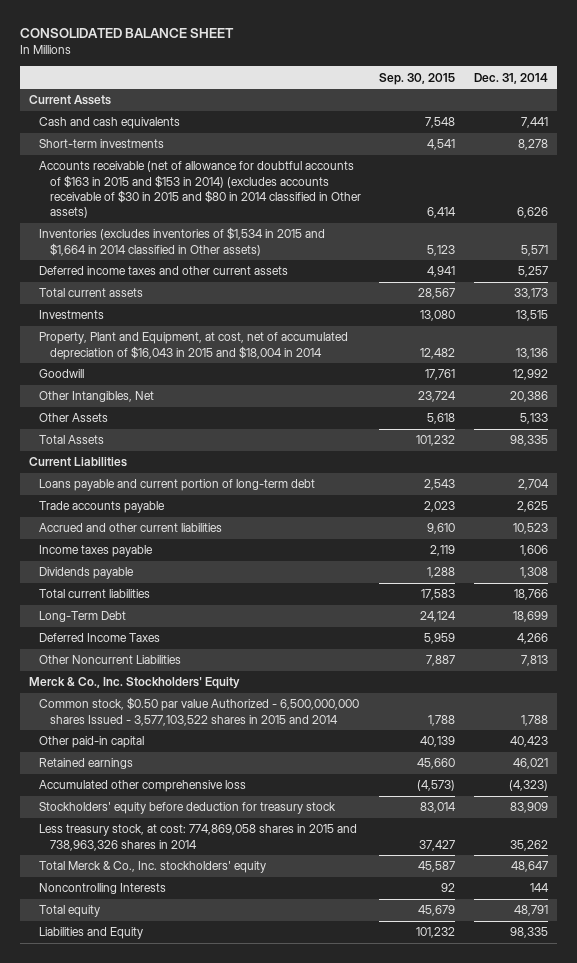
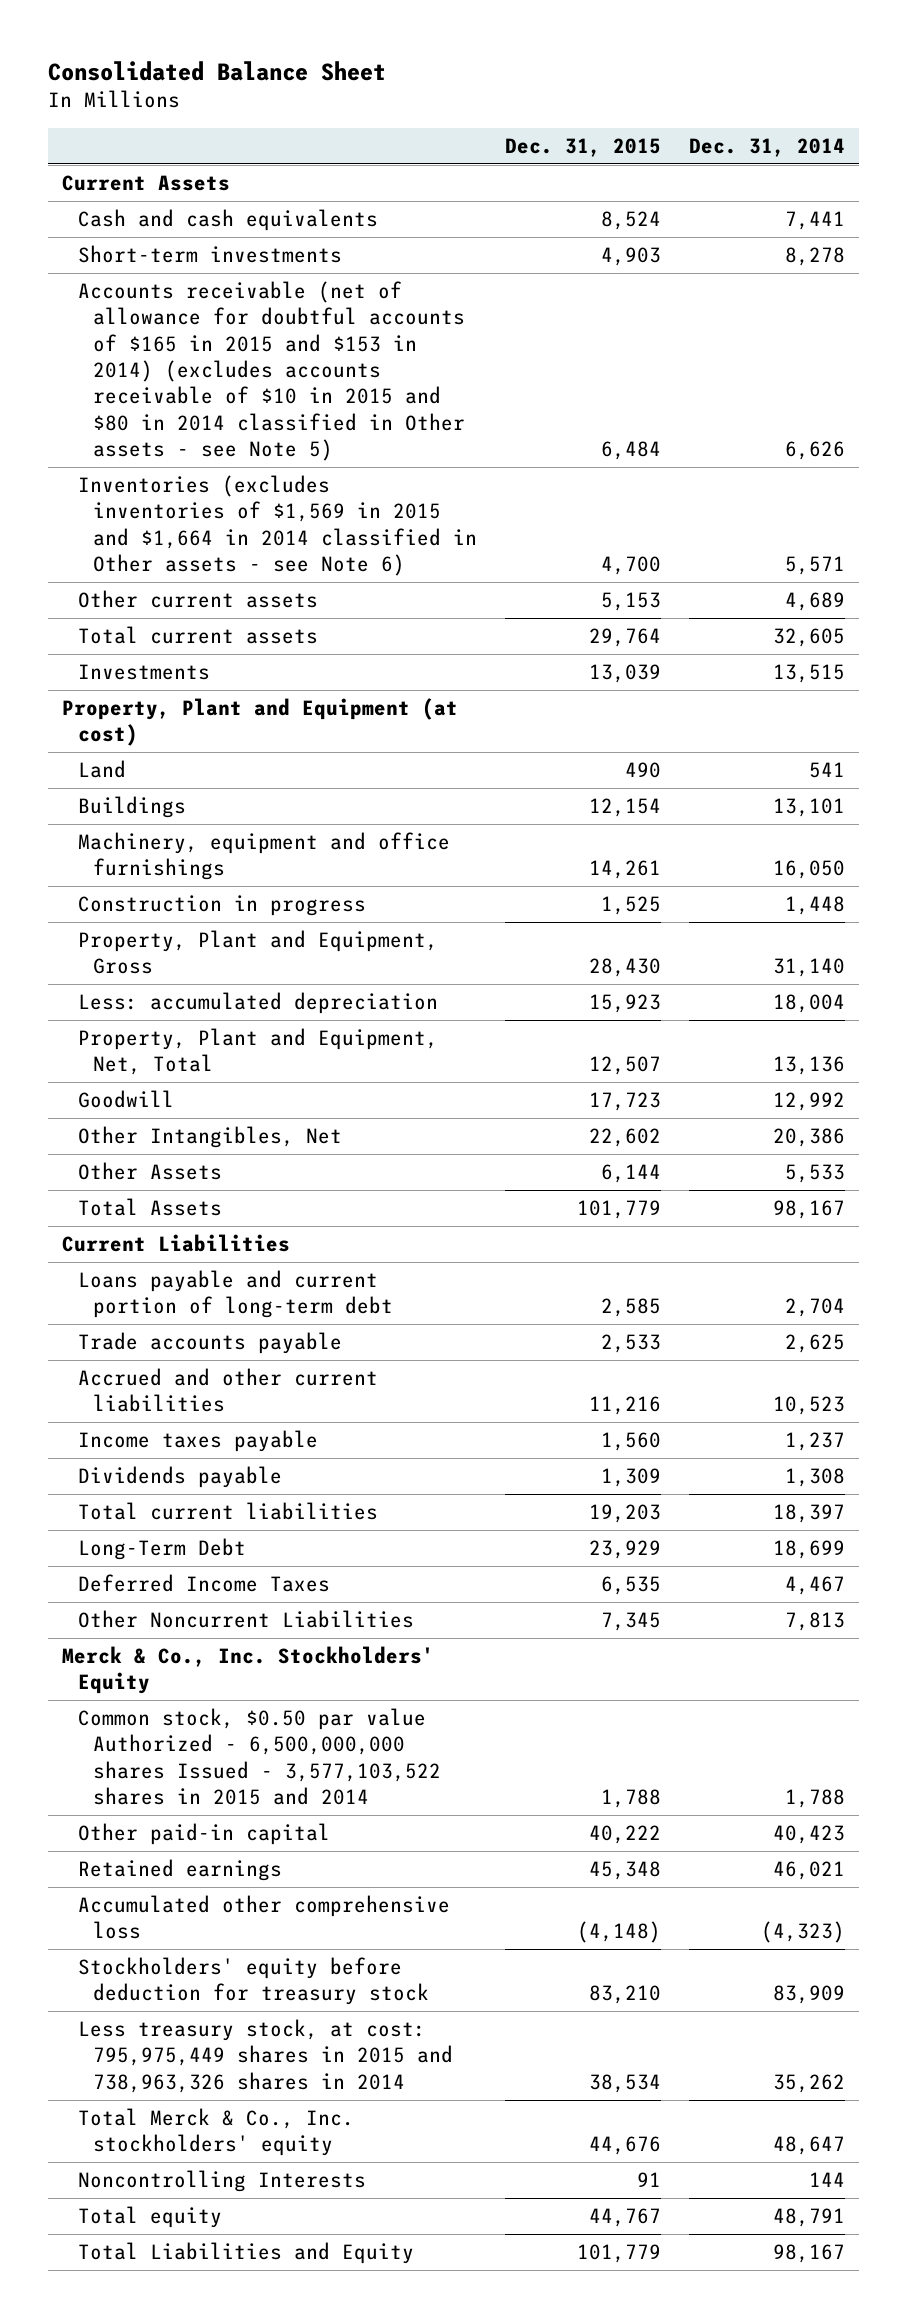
- CONSOLIDATED BALANCE SHEET
+ Consolidated Balance Sheet
- | Sep. 30, 2015 | Dec. 31, 2014
+ | Dec. 31, 2015 | Dec. 31, 2014
- Accounts receivable (net of allowance for doubtful accounts of $163 in 2015 and $153 in 2014) (excludes accounts receivable of $30 in 2015 and $80 in 2014 classified in Other assets) | 6,414 | 6,626
- Inventories (excludes inventories of $1,534 in 2015 and $1,664 in 2014 classified in Other assets) | 5,123 | 5,571
- Deferred income taxes and other current assets | 4,941 | 5,257
- Total current assets | 28,567 | 33,173
+ Accounts receivable (net of allowance for doubtful accounts of $165 in 2015 and $153 in 2014) (excludes accounts receivable of $10 in 2015 and $80 in 2014 classified in Other assets - see Note 5) | 6,484 | 6,626
+ Inventories (excludes inventories of $1,569 in 2015 and $1,664 in 2014 classified in Other assets - see Note 6) | 4,700 | 5,571
+ Other current assets | 5,153 | 4,689
+ Total current assets | 29,764 | 32,605
- Property, Plant and Equipment, at cost, net of accumulated depreciation of $16,043 in 2015 and $18,004 in 2014 | 12,482 | 13,136
+ Property, Plant and Equipment (at cost)
+ Land | 490 | 541
+ Buildings | 12,154 | 13,101
+ Machinery, equipment and office furnishings | 14,261 | 16,050
+ Construction in progress | 1,525 | 1,448
+ Property, Plant and Equipment, Gross | 28,430 | 31,140
+ Less: accumulated depreciation | 15,923 | 18,004
+ Property, Plant and Equipment, Net, Total | 12,507 | 13,136
- Other Assets | 5,618 | 5,133
- Total Assets | 101,232 | 98,335
+ Other Assets | 6,144 | 5,533
+ Total Assets | 101,779 | 98,167
- Income taxes payable | 2,119 | 1,606
+ Income taxes payable | 1,560 | 1,237
- Total current liabilities | 17,583 | 18,766
+ Total current liabilities | 19,203 | 18,397
- Deferred Income Taxes | 5,959 | 4,266
+ Deferred Income Taxes | 6,535 | 4,467
- Less treasury stock, at cost: 774,869,058 shares in 2015 and 738,963,326 shares in 2014 | 37,427 | 35,262
+ Less treasury stock, at cost: 795,975,449 shares in 2015 and 738,963,326 shares in 2014 | 38,534 | 35,262
- Liabilities and Equity | 101,232 | 98,335
+ Total Liabilities and Equity | 101,779 | 98,167

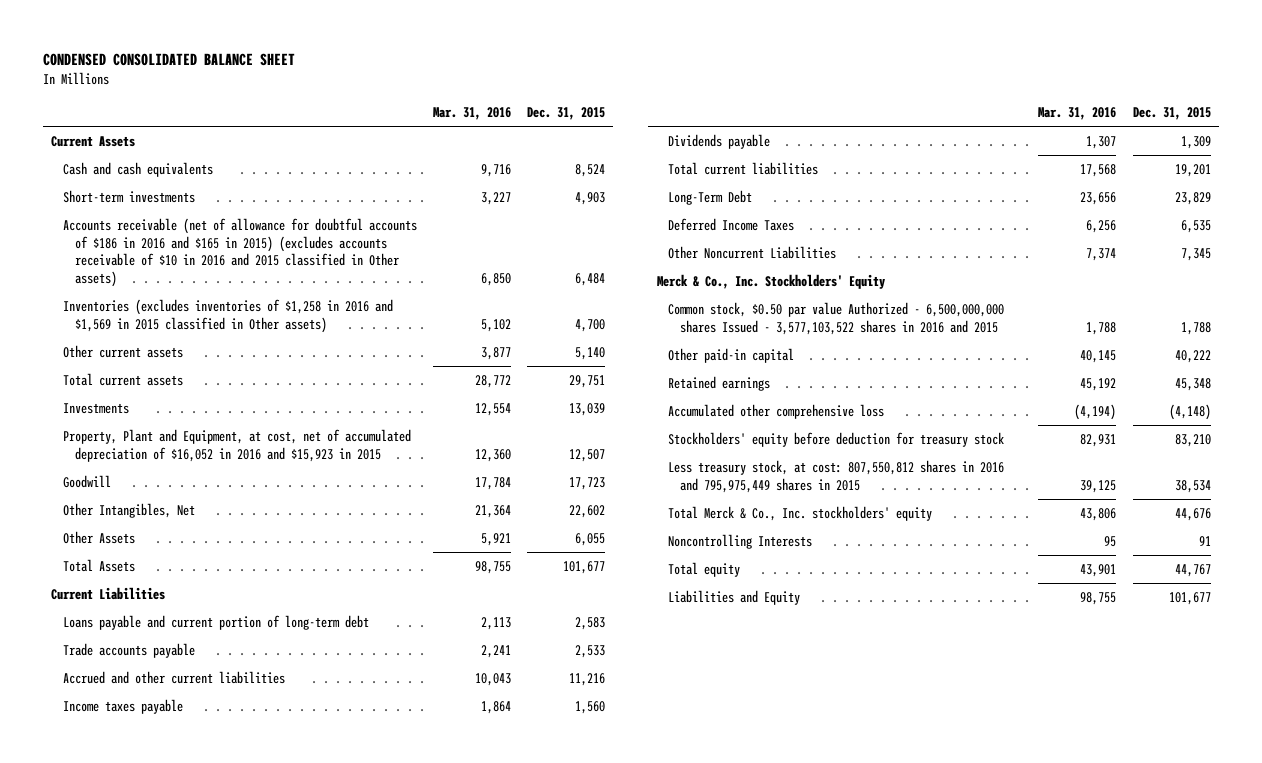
- Consolidated Balance Sheet
+ CONDENSED CONSOLIDATED BALANCE SHEET
- | Dec. 31, 2015 | Dec. 31, 2014
+ | Mar. 31, 2016 | Dec. 31, 2015
- Accounts receivable (net of allowance for doubtful accounts of $165 in 2015 and $153 in 2014) (excludes accounts receivable of $10 in 2015 and $80 in 2014 classified in Other assets - see Note 5) | 6,484 | 6,626
- Inventories (excludes inventories of $1,569 in 2015 and $1,664 in 2014 classified in Other assets - see Note 6) | 4,700 | 5,571
- Other current assets | 5,153 | 4,689
- Total current assets | 29,764 | 32,605
+ Accounts receivable (net of allowance for doubtful accounts of $186 in 2016 and $165 in 2015) (excludes accounts receivable of $10 in 2016 and 2015 classified in Other assets) | 6,850 | 6,484
+ Inventories (excludes inventories of $1,258 in 2016 and $1,569 in 2015 classified in Other assets) | 5,102 | 4,700
+ Other current assets | 3,877 | 5,140
+ Total current assets | 28,772 | 29,751
- Property, Plant and Equipment (at cost)
- Land | 490 | 541
- Buildings | 12,154 | 13,101
- Machinery, equipment and office furnishings | 14,261 | 16,050
- Construction in progress | 1,525 | 1,448
- Property, Plant and Equipment, Gross | 28,430 | 31,140
- Less: accumulated depreciation | 15,923 | 18,004
- Property, Plant and Equipment, Net, Total | 12,507 | 13,136
+ Property, Plant and Equipment, at cost, net of accumulated depreciation of $16,052 in 2016 and $15,923 in 2015 | 12,360 | 12,507
- Other Assets | 6,144 | 5,533
- Total Assets | 101,779 | 98,167
+ Other Assets | 5,921 | 6,055
+ Total Assets | 98,755 | 101,677
- Loans payable and current portion of long-term debt | 2,585 | 2,704
+ Loans payable and current portion of long-term debt | 2,113 | 2,583
- Total current liabilities | 19,203 | 18,397
- Long-Term Debt | 23,929 | 18,699
+ Total current liabilities | 17,568 | 19,201
+ Long-Term Debt | 23,656 | 23,829
- Common stock, $0.50 par value Authorized - 6,500,000,000 shares Issued - 3,577,103,522 shares in 2015 and 2014 | 1,788 | 1,788
+ Common stock, $0.50 par value Authorized - 6,500,000,000 shares Issued - 3,577,103,522 shares in 2016 and 2015 | 1,788 | 1,788
- Less treasury stock, at cost: 795,975,449 shares in 2015 and 738,963,326 shares in 2014 | 38,534 | 35,262
+ Less treasury stock, at cost: 807,550,812 shares in 2016 and 795,975,449 shares in 2015 | 39,125 | 38,534
- Total Liabilities and Equity | 101,779 | 98,167
+ Liabilities and Equity | 98,755 | 101,677

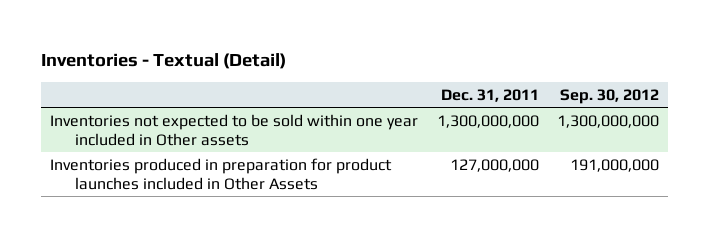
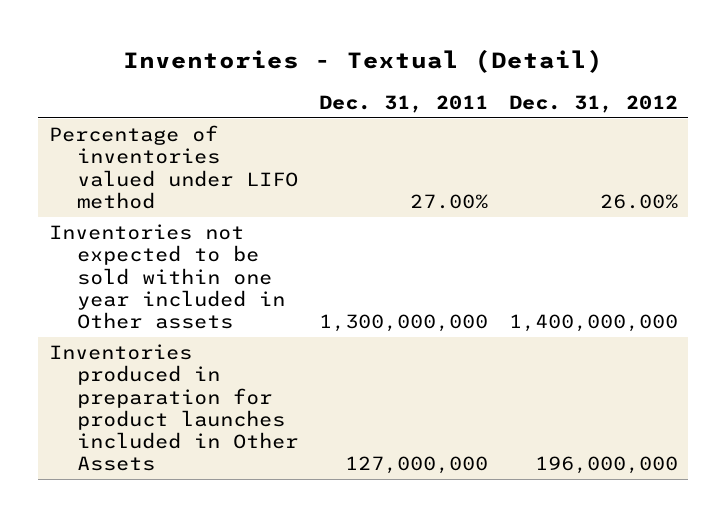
- | Dec. 31, 2011 | Sep. 30, 2012
+ | Dec. 31, 2011 | Dec. 31, 2012
+ Percentage of inventories valued under LIFO method | 27.00% | 26.00%

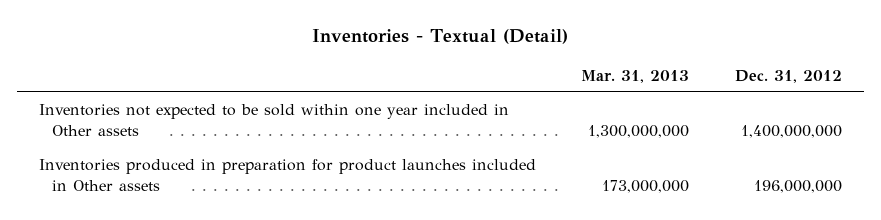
- | Dec. 31, 2011 | Dec. 31, 2012
+ | Mar. 31, 2013 | Dec. 31, 2012
- Percentage of inventories valued under LIFO method | 27.00% | 26.00%
- Inventories produced in preparation for product launches included in Other Assets | 127,000,000 | 196,000,000
+ Inventories produced in preparation for product launches included in Other assets | 173,000,000 | 196,000,000

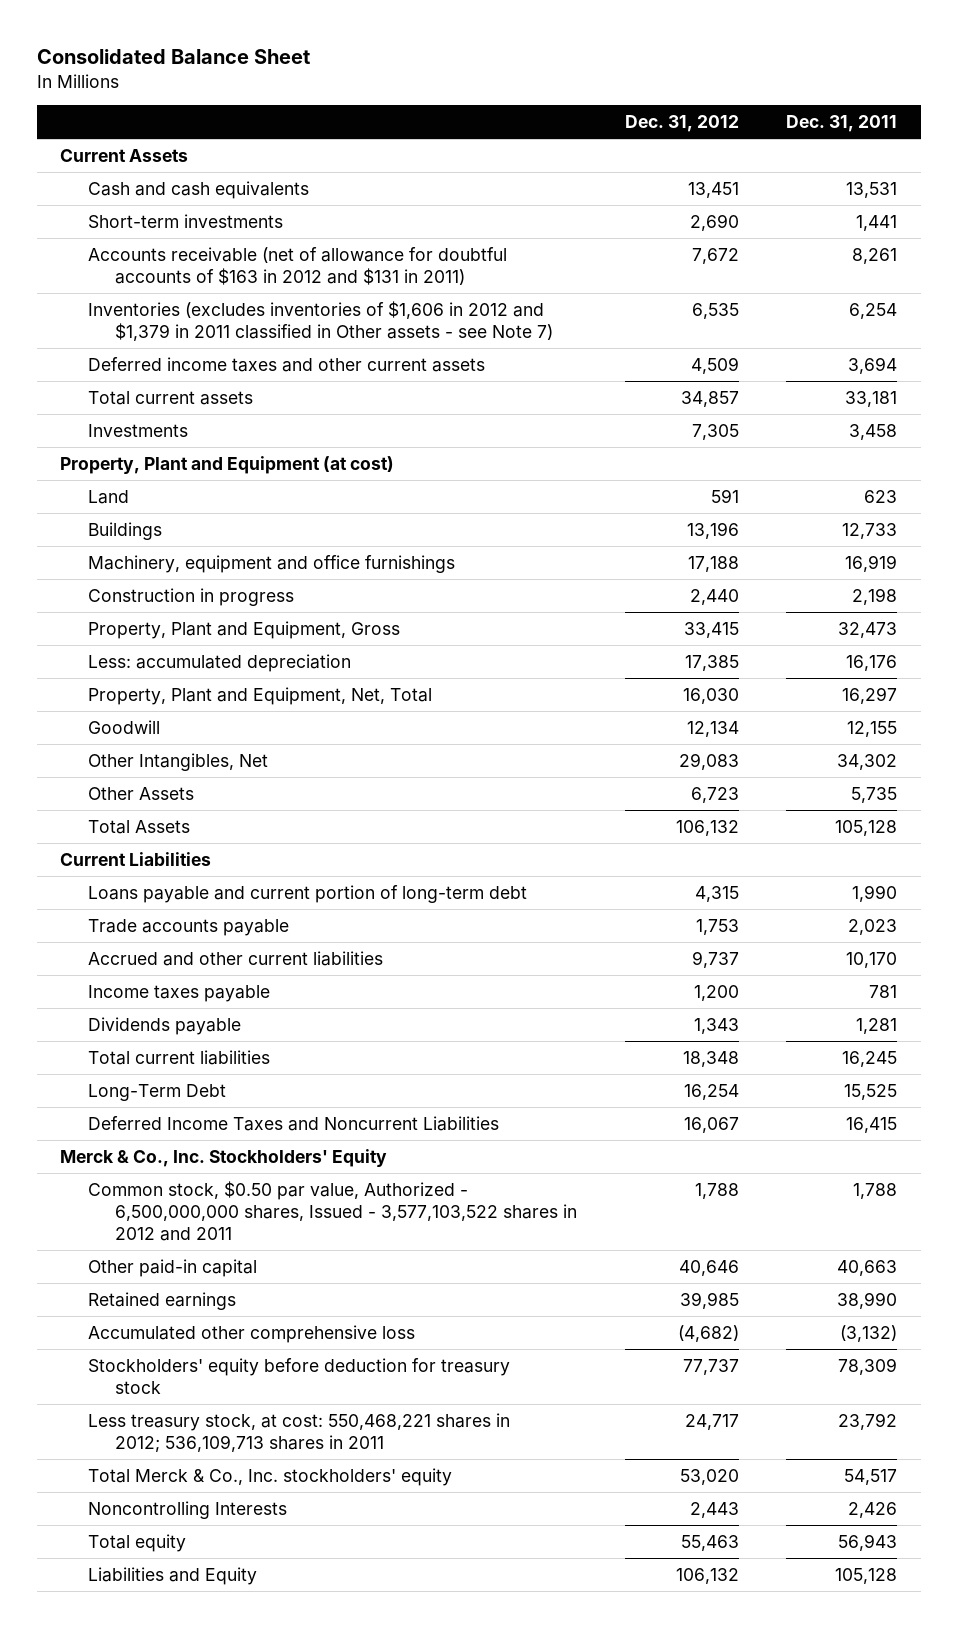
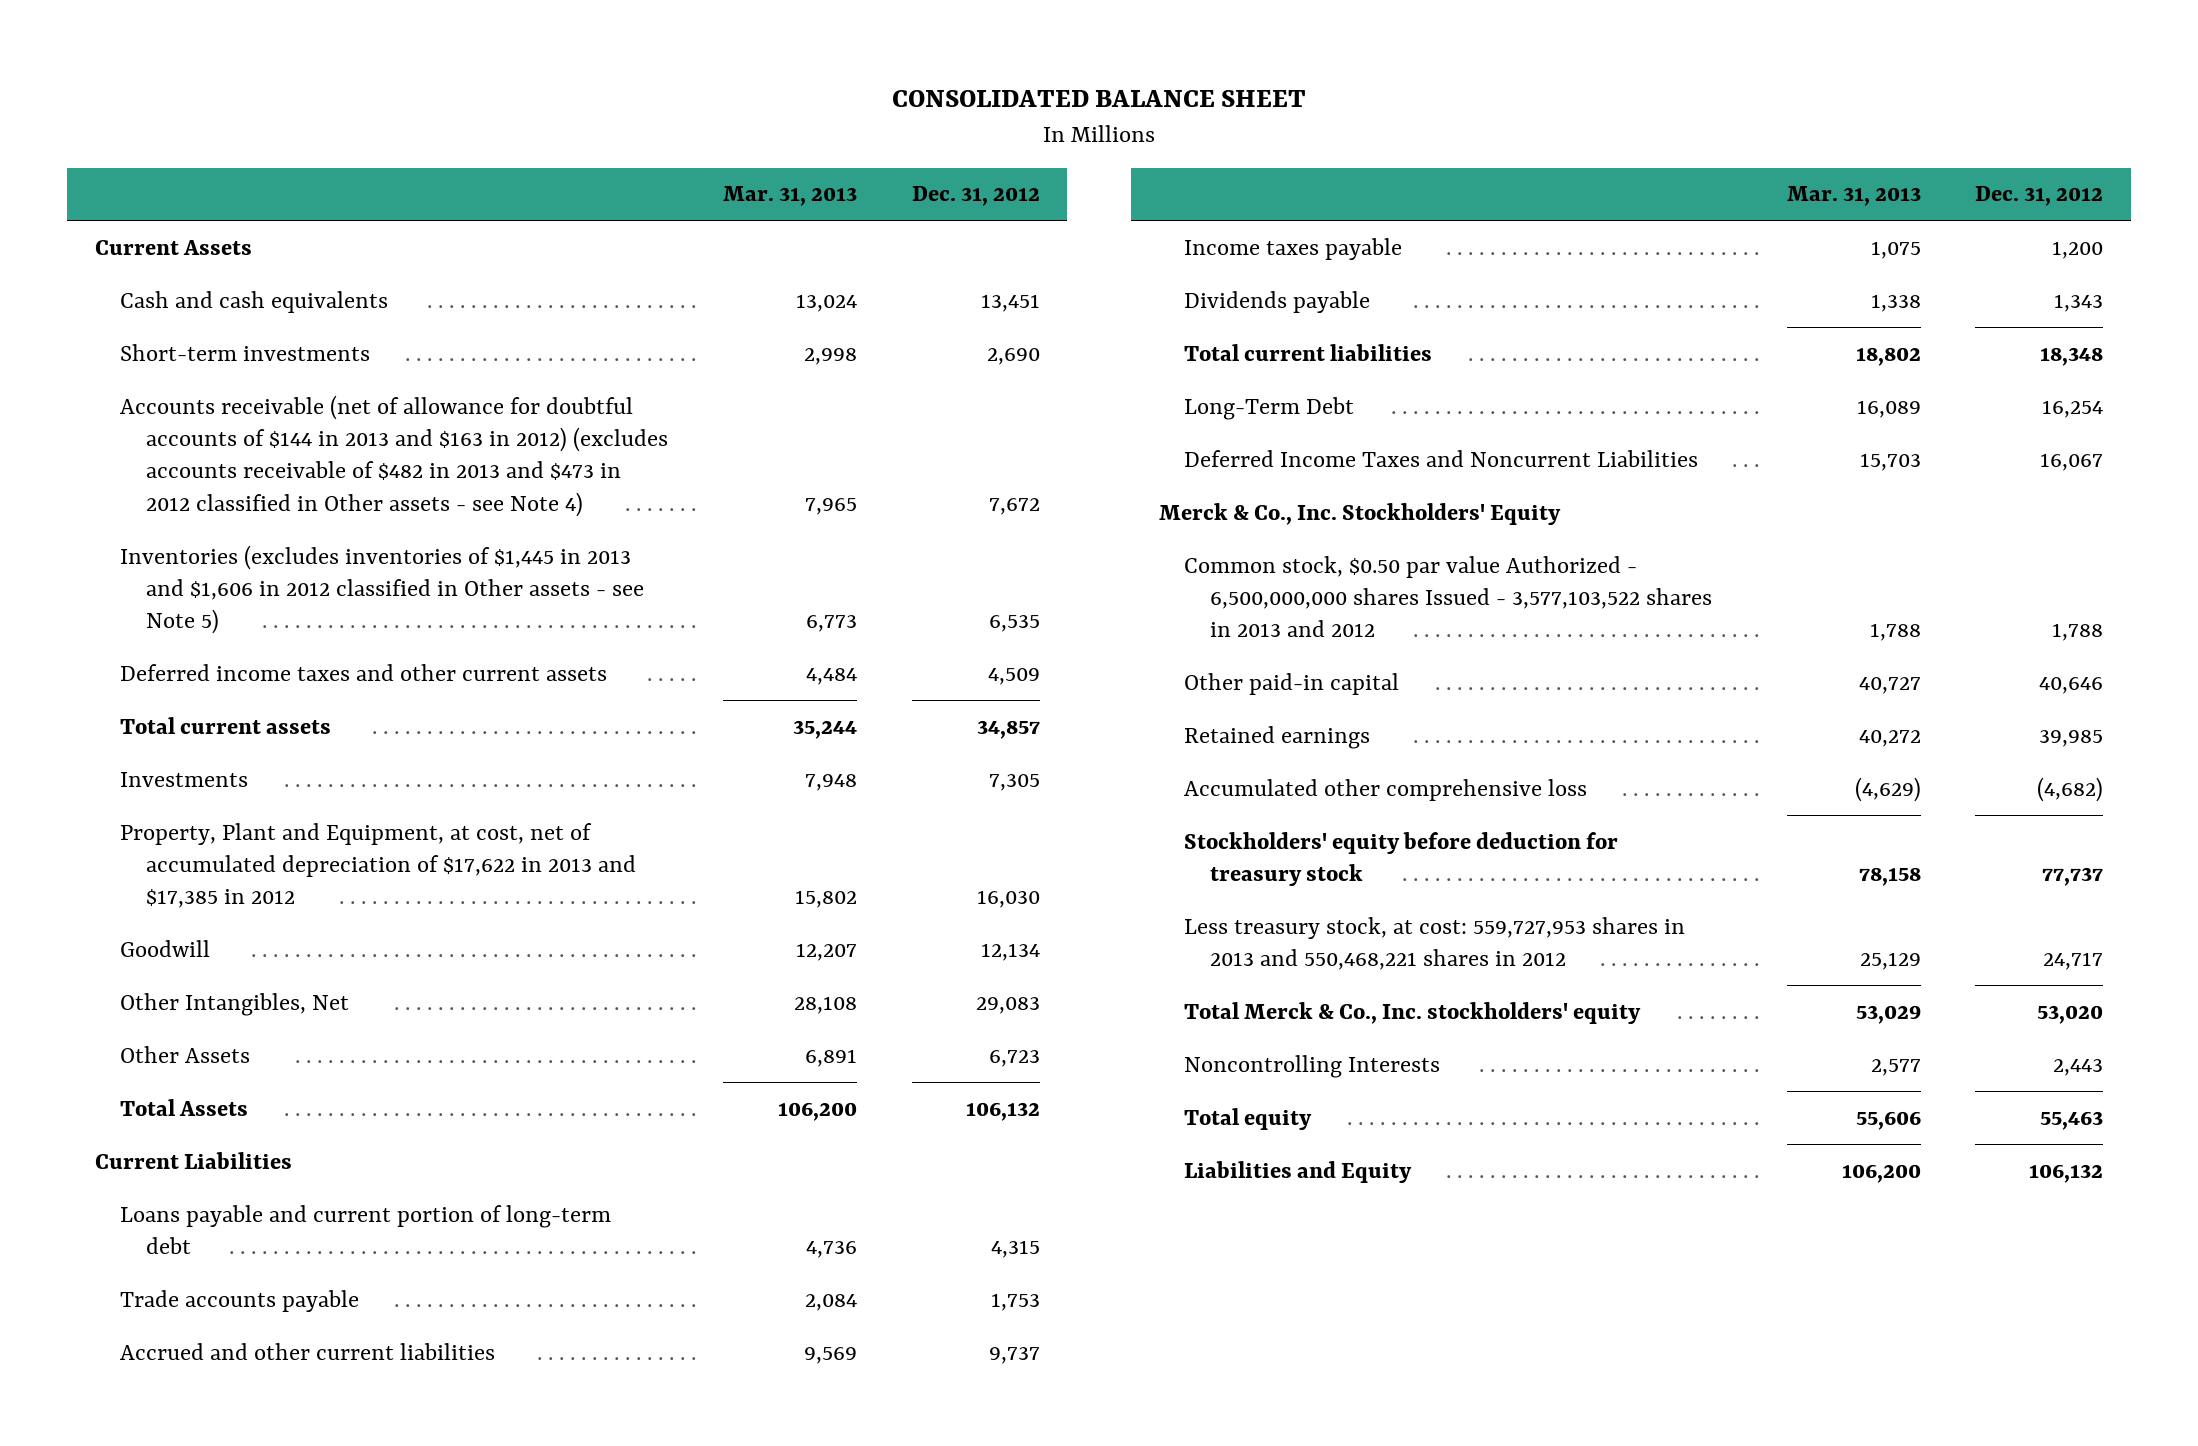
- Consolidated Balance Sheet
+ CONSOLIDATED BALANCE SHEET
- | Dec. 31, 2012 | Dec. 31, 2011
+ | Mar. 31, 2013 | Dec. 31, 2012
- Accounts receivable (net of allowance for doubtful accounts of $163 in 2012 and $131 in 2011) | 7,672 | 8,261
- Inventories (excludes inventories of $1,606 in 2012 and $1,379 in 2011 classified in Other assets - see Note 7) | 6,535 | 6,254
+ Accounts receivable (net of allowance for doubtful accounts of $144 in 2013 and $163 in 2012) (excludes accounts receivable of $482 in 2013 and $473 in 2012 classified in Other assets - see Note 4) | 7,965 | 7,672
+ Inventories (excludes inventories of $1,445 in 2013 and $1,606 in 2012 classified in Other assets - see Note 5) | 6,773 | 6,535
- Property, Plant and Equipment (at cost)
- Land | 591 | 623
- Buildings | 13,196 | 12,733
- Machinery, equipment and office furnishings | 17,188 | 16,919
- Construction in progress | 2,440 | 2,198
- Property, Plant and Equipment, Gross | 33,415 | 32,473
- Less: accumulated depreciation | 17,385 | 16,176
- Property, Plant and Equipment, Net, Total | 16,030 | 16,297
+ Property, Plant and Equipment, at cost, net of accumulated depreciation of $17,622 in 2013 and $17,385 in 2012 | 15,802 | 16,030
- Common stock, $0.50 par value, Authorized - 6,500,000,000 shares, Issued - 3,577,103,522 shares in 2012 and 2011 | 1,788 | 1,788
+ Common stock, $0.50 par value Authorized - 6,500,000,000 shares Issued - 3,577,103,522 shares in 2013 and 2012 | 1,788 | 1,788
- Less treasury stock, at cost: 550,468,221 shares in 2012; 536,109,713 shares in 2011 | 24,717 | 23,792
+ Less treasury stock, at cost: 559,727,953 shares in 2013 and 550,468,221 shares in 2012 | 25,129 | 24,717

